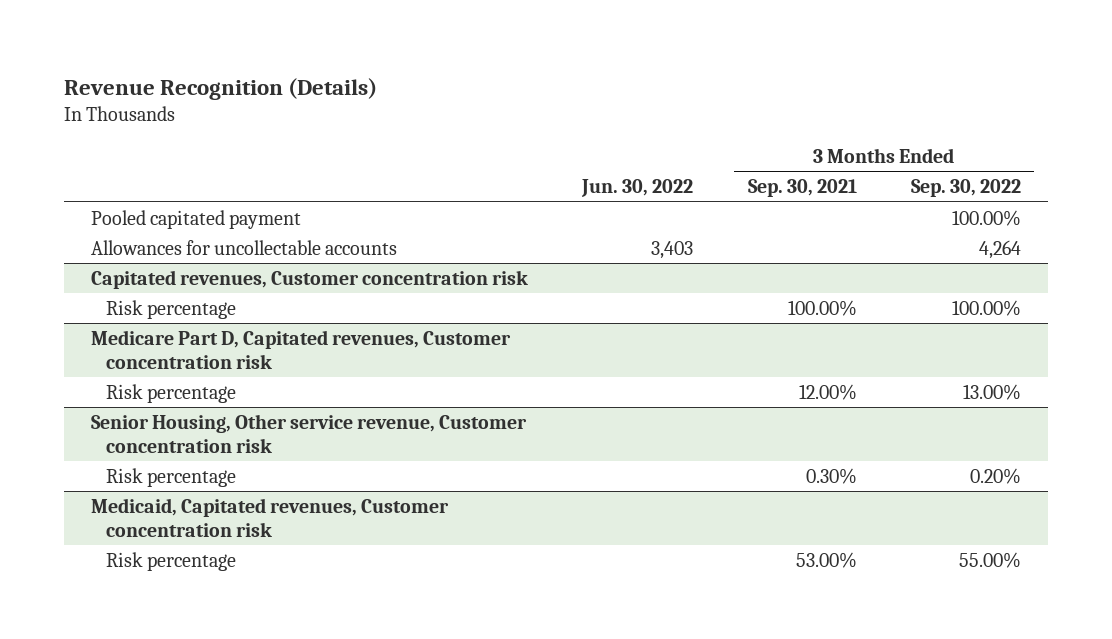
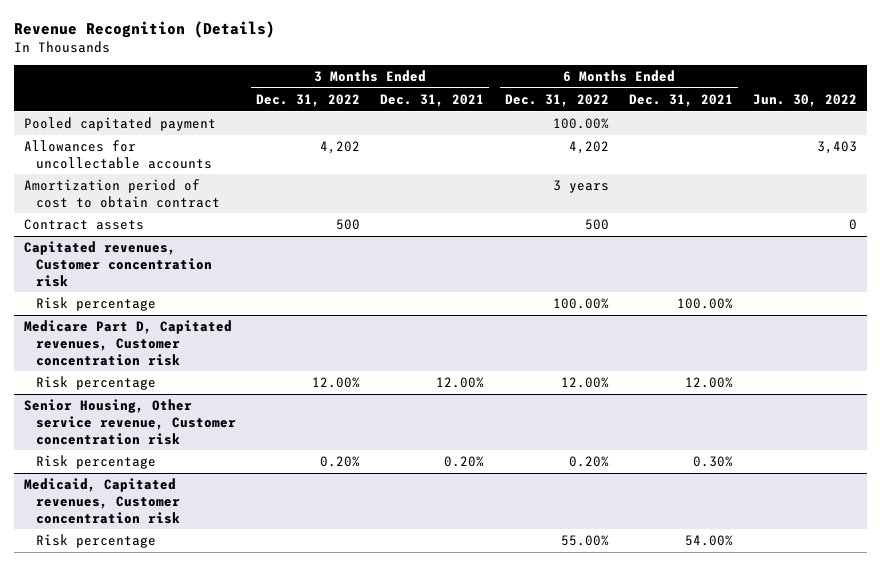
- | Jun. 30, 2022 | 3 Months Ended Sep. 30, 2021 | 3 Months Ended Sep. 30, 2022
+ | 3 Months Ended Dec. 31, 2022 | 3 Months Ended Dec. 31, 2021 | 6 Months Ended Dec. 31, 2022 | 6 Months Ended Dec. 31, 2021 | Jun. 30, 2022
+ Amortization period of cost to obtain contract | | | 3 years | |
+ Contract assets | 500 | | 500 | | 0

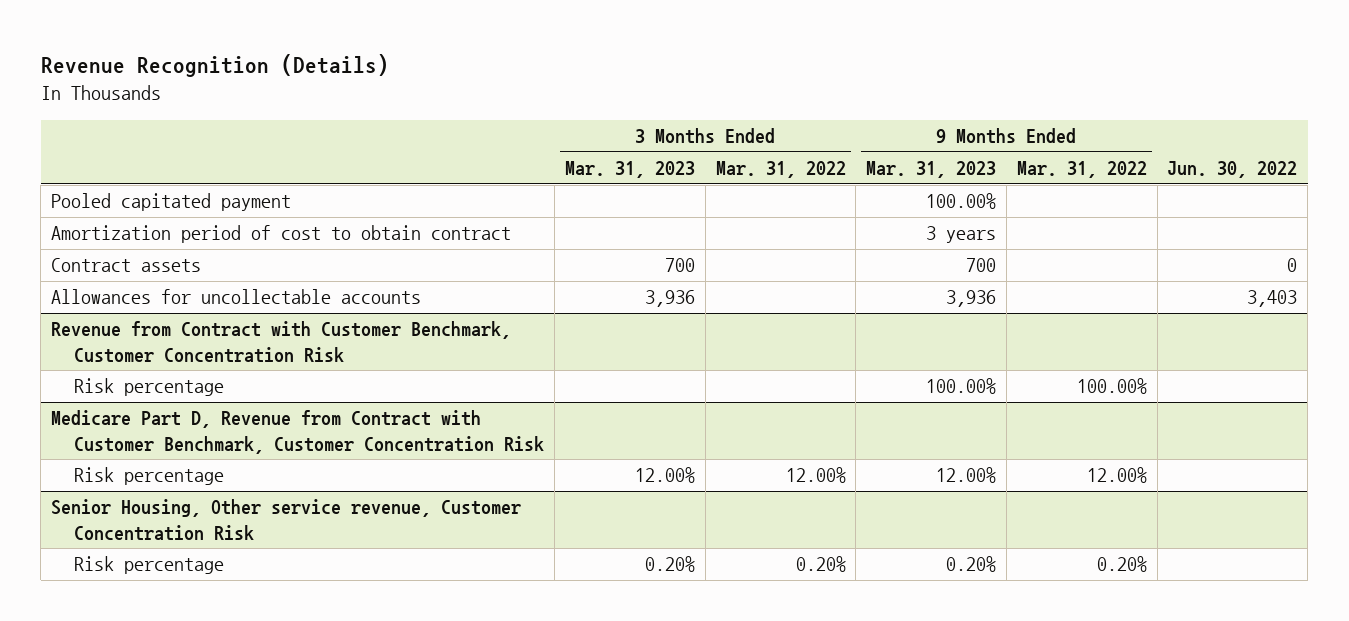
- | 3 Months Ended Dec. 31, 2022 | 3 Months Ended Dec. 31, 2021 | 6 Months Ended Dec. 31, 2022 | 6 Months Ended Dec. 31, 2021 | Jun. 30, 2022
+ | 3 Months Ended Mar. 31, 2023 | 3 Months Ended Mar. 31, 2022 | 9 Months Ended Mar. 31, 2023 | 9 Months Ended Mar. 31, 2022 | Jun. 30, 2022
- Capitated revenues, Customer concentration risk
- Risk percentage | | | 100.00% | 100.00% |
- Medicare Part D, Capitated revenues, Customer concentration risk
- Risk percentage | 12.00% | 12.00% | 12.00% | 12.00% |
- Senior Housing, Other service revenue, Customer concentration risk
moved down: Allowances for uncollectable accounts | 3,936 | | 3,936 | | 3,403
+ Revenue from Contract with Customer Benchmark, Customer Concentration Risk
+ Risk percentage | | | 100.00% | 100.00% |
+ Medicare Part D, Revenue from Contract with Customer Benchmark, Customer Concentration Risk
+ Risk percentage | 12.00% | 12.00% | 12.00% | 12.00% |
+ Senior Housing, Other service revenue, Customer Concentration Risk
- Medicaid, Capitated revenues, Customer concentration risk
- Risk percentage | | | 55.00% | 54.00% |

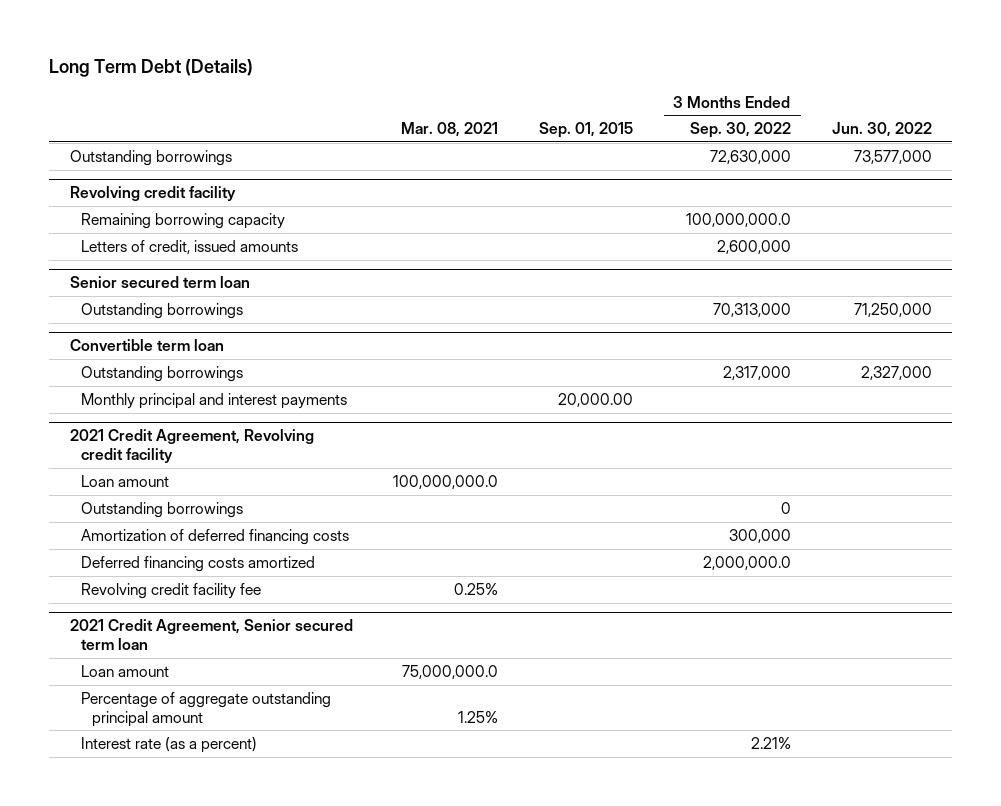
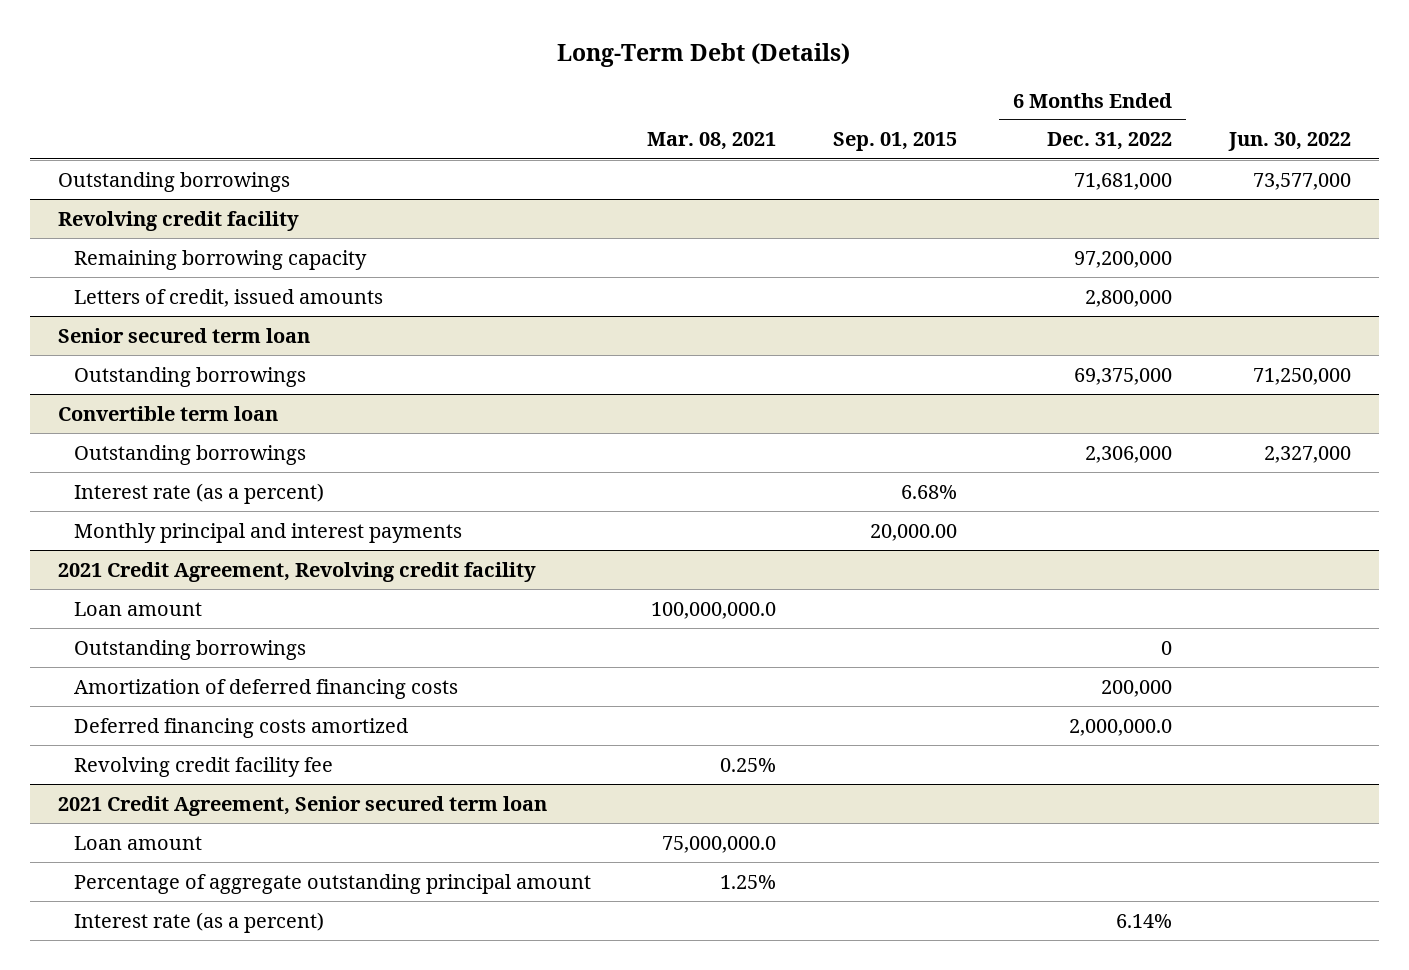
- Long Term Debt (Details)
+ Long-Term Debt (Details)
- | Mar. 08, 2021 | Sep. 01, 2015 | 3 Months Ended Sep. 30, 2022 | Jun. 30, 2022
+ | Mar. 08, 2021 | Sep. 01, 2015 | 6 Months Ended Dec. 31, 2022 | Jun. 30, 2022
@ Convertible term loan
+ Interest rate (as a percent) | | 6.68% | |

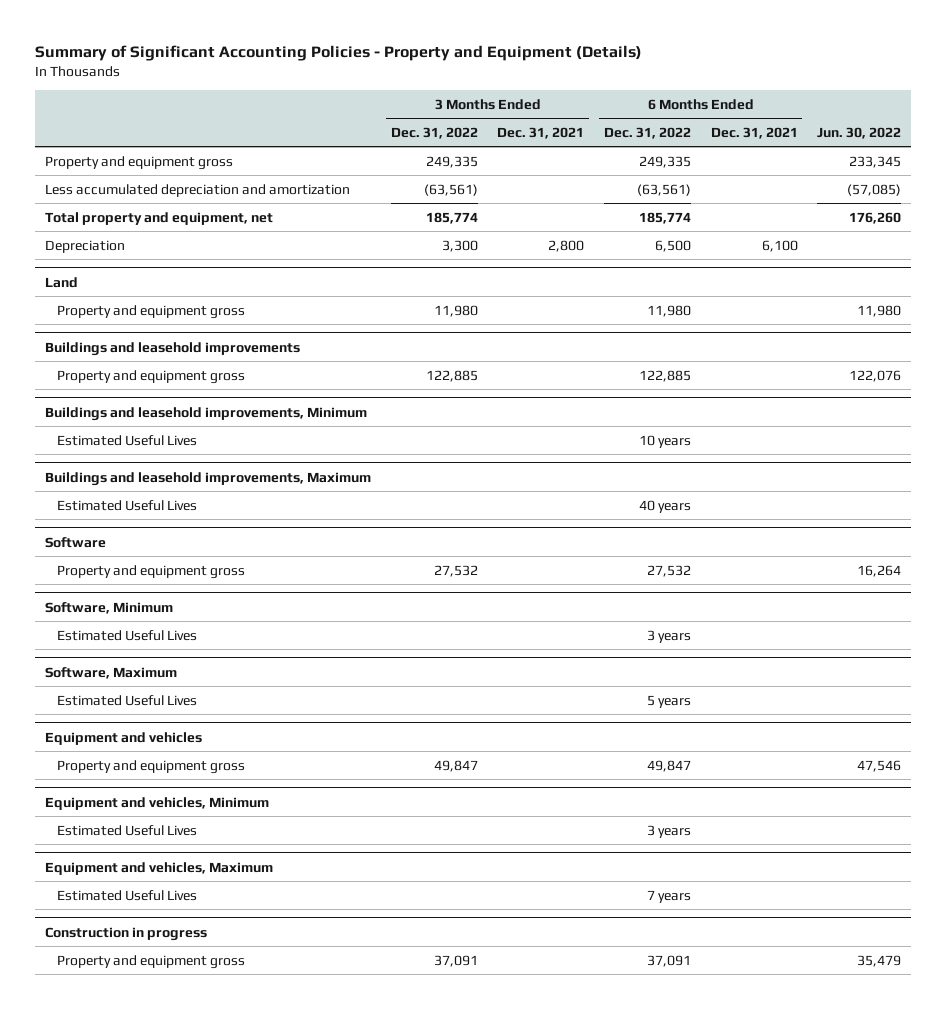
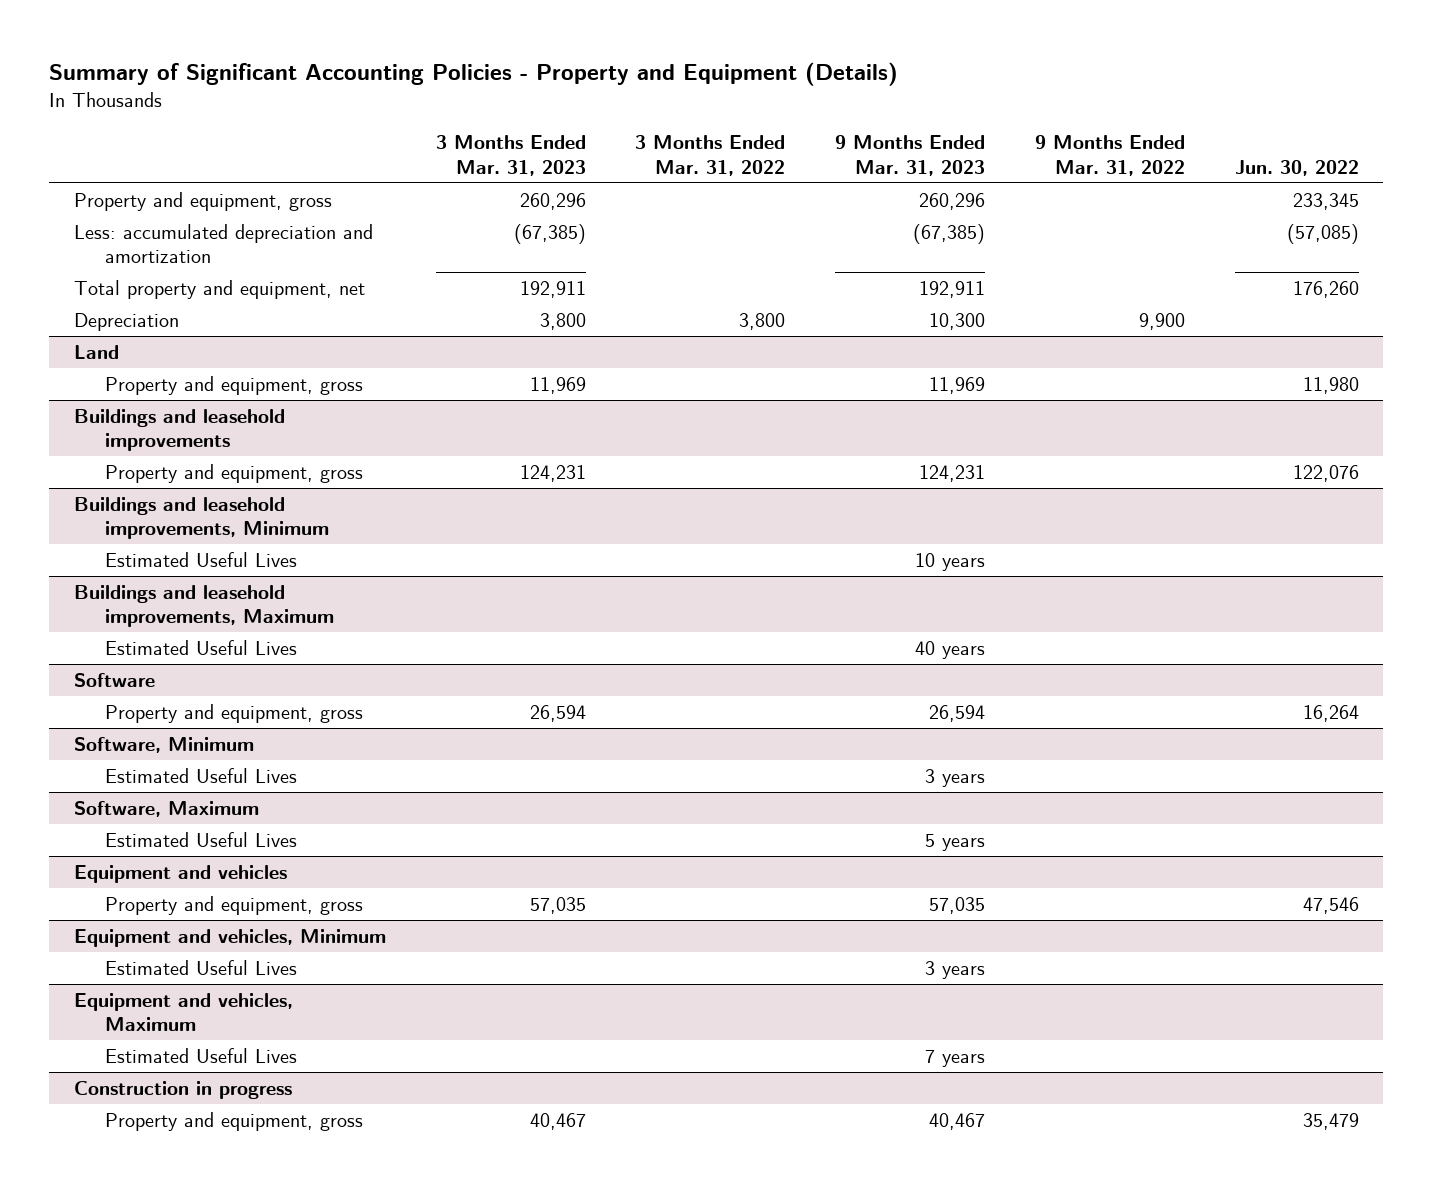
- | 3 Months Ended Dec. 31, 2022 | 3 Months Ended Dec. 31, 2021 | 6 Months Ended Dec. 31, 2022 | 6 Months Ended Dec. 31, 2021 | Jun. 30, 2022
+ | 3 Months Ended Mar. 31, 2023 | 3 Months Ended Mar. 31, 2022 | 9 Months Ended Mar. 31, 2023 | 9 Months Ended Mar. 31, 2022 | Jun. 30, 2022
- Property and equipment gross | 249,335 | | 249,335 | | 233,345
- Less accumulated depreciation and amortization | (63,561) | | (63,561) | | (57,085)
+ Property and equipment, gross | 260,296 | | 260,296 | | 233,345
+ Less: accumulated depreciation and amortization | (67,385) | | (67,385) | | (57,085)
@ Land
- Property and equipment gross | 11,980 | | 11,980 | | 11,980
+ Property and equipment, gross | 11,969 | | 11,969 | | 11,980
@ Buildings and leasehold improvements
- Property and equipment gross | 122,885 | | 122,885 | | 122,076
+ Property and equipment, gross | 124,231 | | 124,231 | | 122,076
@ Software
- Property and equipment gross | 27,532 | | 27,532 | | 16,264
+ Property and equipment, gross | 26,594 | | 26,594 | | 16,264
@ Equipment and vehicles
- Property and equipment gross | 49,847 | | 49,847 | | 47,546
+ Property and equipment, gross | 57,035 | | 57,035 | | 47,546
@ Construction in progress
- Property and equipment gross | 37,091 | | 37,091 | | 35,479
+ Property and equipment, gross | 40,467 | | 40,467 | | 35,479

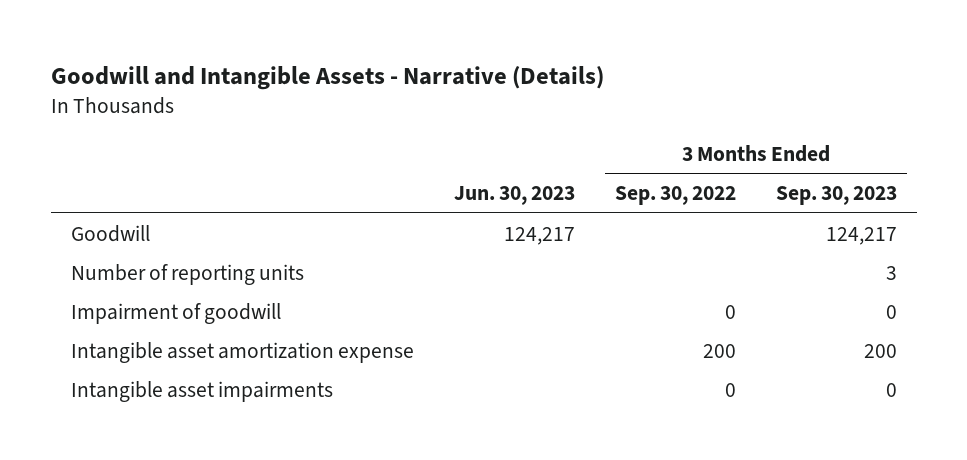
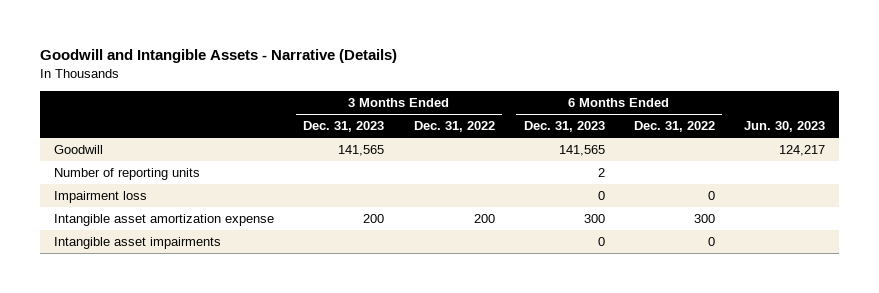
- | Jun. 30, 2023 | 3 Months Ended Sep. 30, 2022 | 3 Months Ended Sep. 30, 2023
+ | 3 Months Ended Dec. 31, 2023 | 3 Months Ended Dec. 31, 2022 | 6 Months Ended Dec. 31, 2023 | 6 Months Ended Dec. 31, 2022 | Jun. 30, 2023
- Impairment of goodwill | | 0 | 0
+ Impairment loss | | | 0 | 0 |

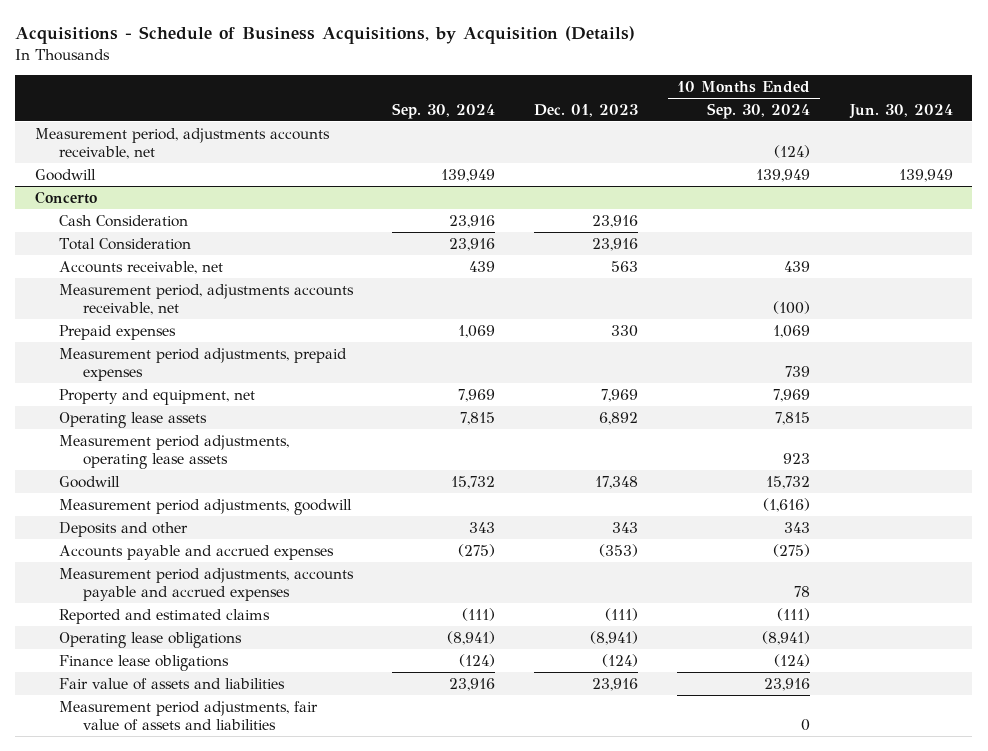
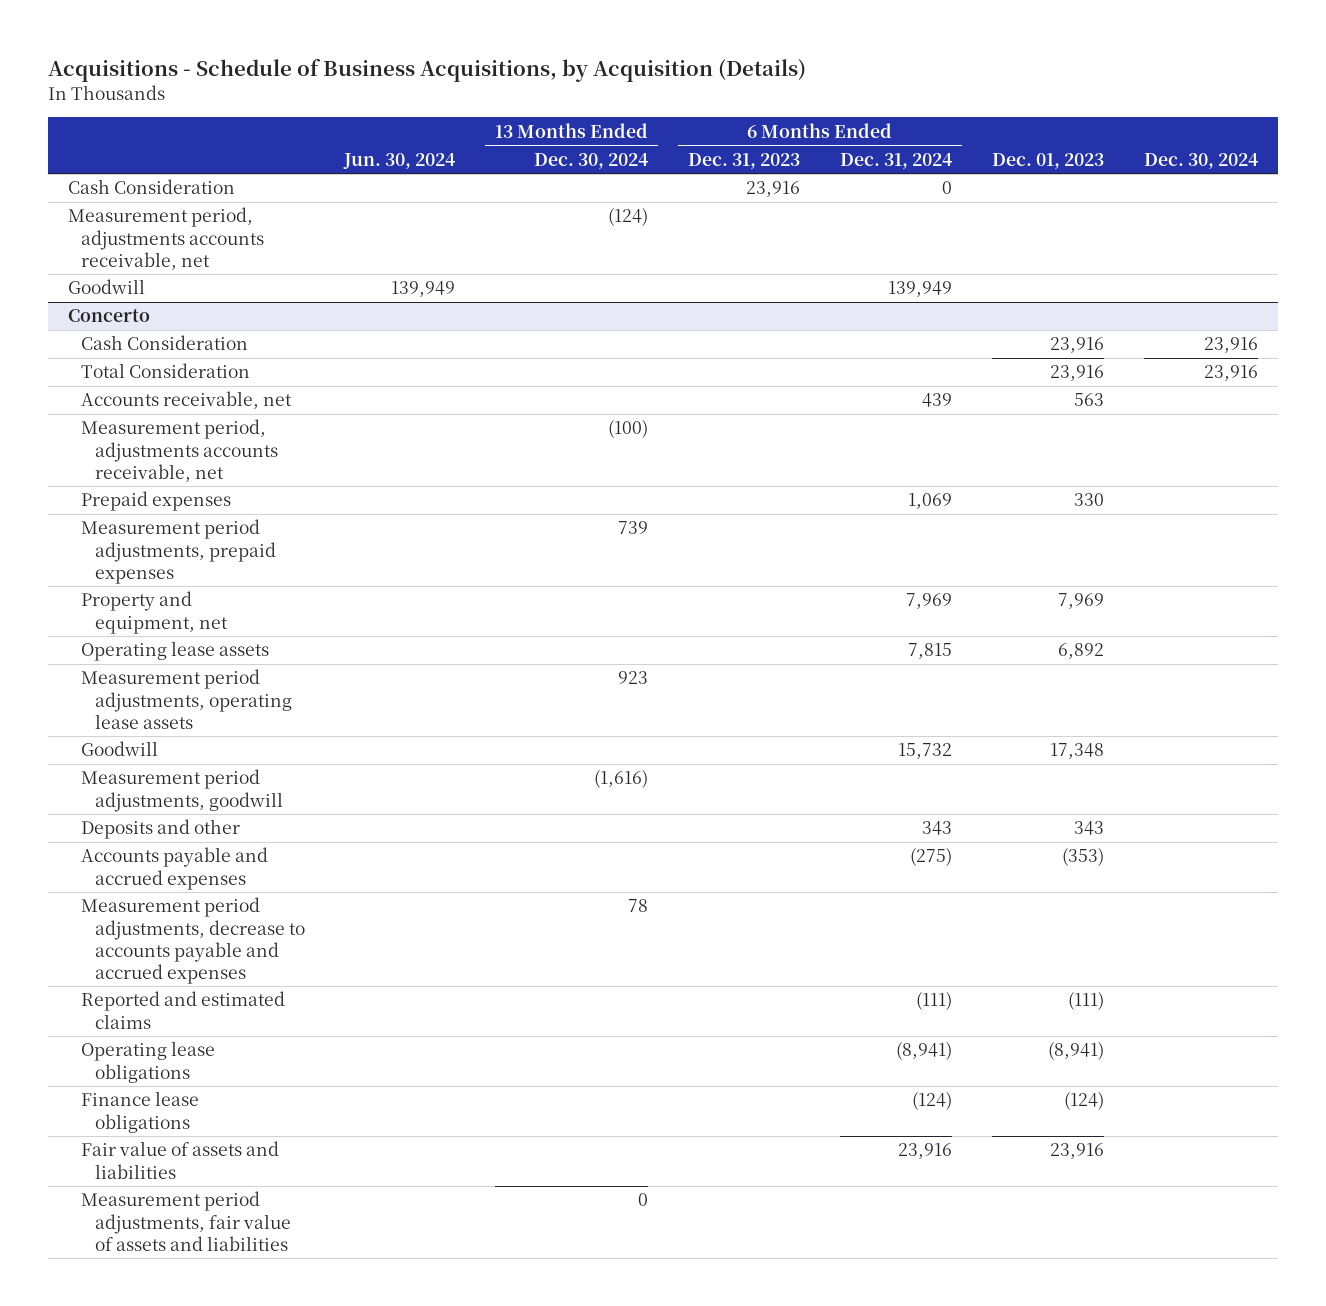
- | Sep. 30, 2024 | Dec. 01, 2023 | 10 Months Ended Sep. 30, 2024 | Jun. 30, 2024
+ | Jun. 30, 2024 | 13 Months Ended Dec. 30, 2024 | 6 Months Ended Dec. 31, 2023 | 6 Months Ended Dec. 31, 2024 | Dec. 01, 2023 | Dec. 30, 2024
+ Cash Consideration | | | 23,916 | 0 | |
@ Concerto
- Measurement period adjustments, accounts payable and accrued expenses | | | 78 |
+ Measurement period adjustments, decrease to accounts payable and accrued expenses | | 78 | | | |

